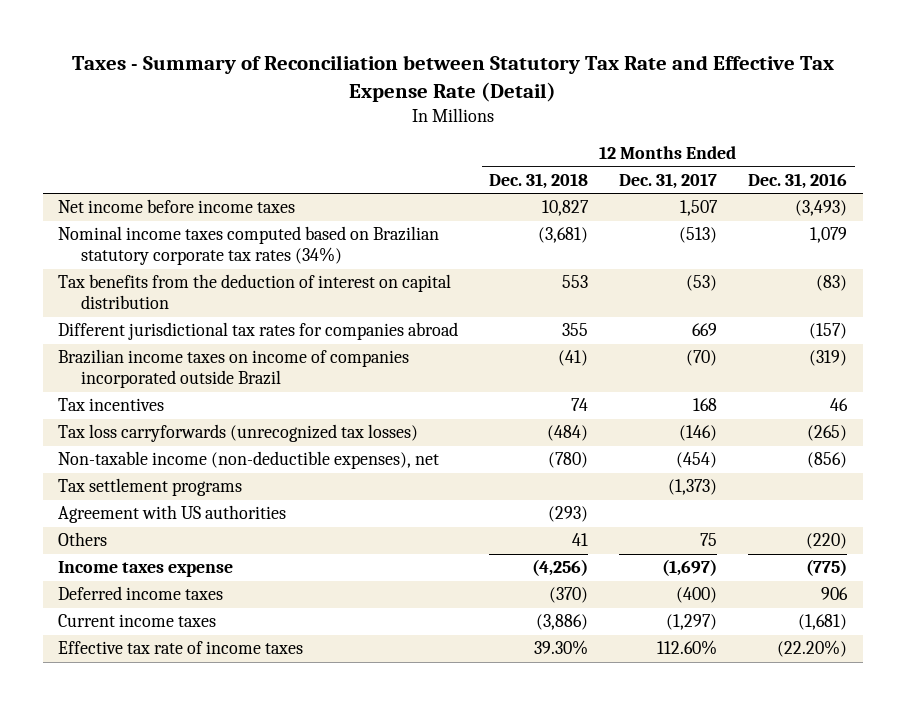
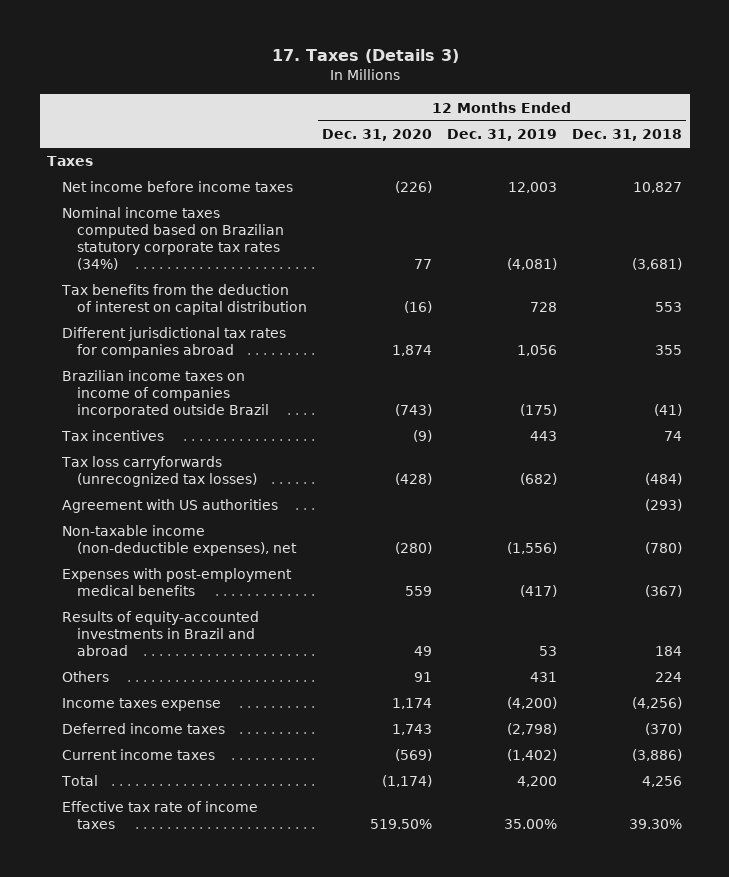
- Taxes - Summary of Reconciliation between Statutory Tax Rate and Effective Tax Expense Rate (Detail)
+ 17. Taxes (Details 3)
- | 12 Months Ended Dec. 31, 2018 | 12 Months Ended Dec. 31, 2017 | 12 Months Ended Dec. 31, 2016
+ | 12 Months Ended Dec. 31, 2020 | 12 Months Ended Dec. 31, 2019 | 12 Months Ended Dec. 31, 2018
+ Taxes
- Tax settlement programs | | (1,373) |
- Others | 41 | 75 | (220)
moved down: Non-taxable income (non-deductible expenses), net | (280) | (1,556) | (780)
+ Expenses with post-employment medical benefits | 559 | (417) | (367)
+ Results of equity-accounted investments in Brazil and abroad | 49 | 53 | 184
+ Others | 91 | 431 | 224
+ Total | (1,174) | 4,200 | 4,256

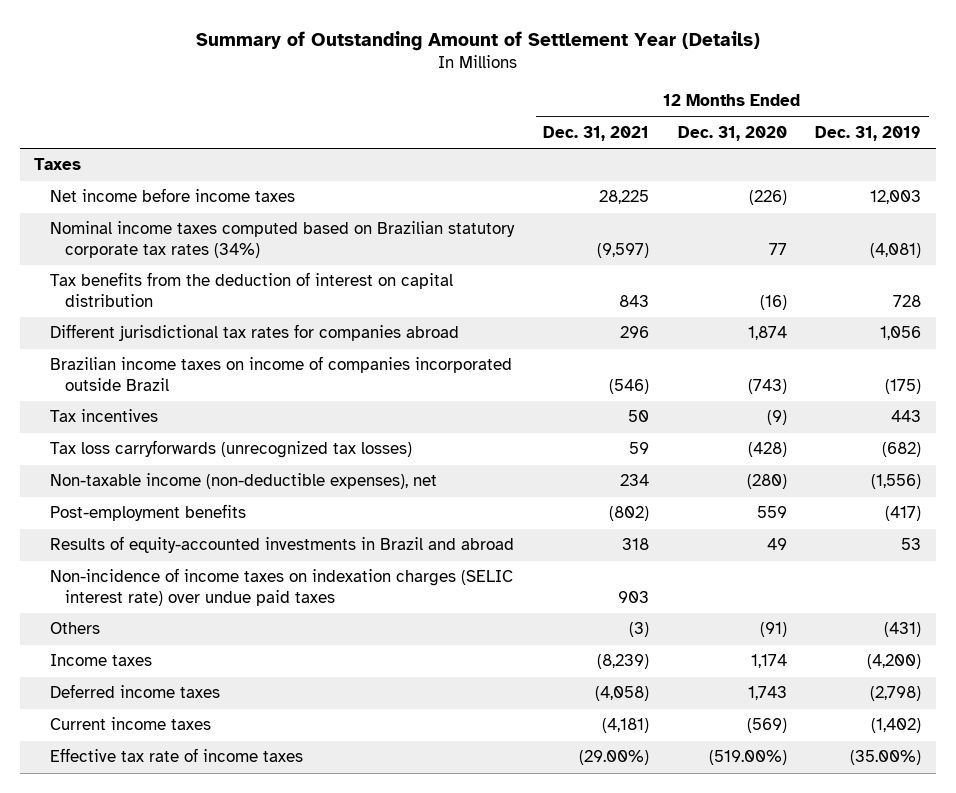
- 17. Taxes (Details 3)
+ Summary of Outstanding Amount of Settlement Year (Details)
- | 12 Months Ended Dec. 31, 2020 | 12 Months Ended Dec. 31, 2019 | 12 Months Ended Dec. 31, 2018
+ | 12 Months Ended Dec. 31, 2021 | 12 Months Ended Dec. 31, 2020 | 12 Months Ended Dec. 31, 2019
- Agreement with US authorities | | | (293)
- Expenses with post-employment medical benefits | 559 | (417) | (367)
+ Post-employment benefits | (802) | 559 | (417)
- Others | 91 | 431 | 224
- Income taxes expense | 1,174 | (4,200) | (4,256)
+ Non-incidence of income taxes on indexation charges (SELIC interest rate) over undue paid taxes | 903 | |
+ Others | (3) | (91) | (431)
+ Income taxes | (8,239) | 1,174 | (4,200)
- Total | (1,174) | 4,200 | 4,256
- Effective tax rate of income taxes | 519.50% | 35.00% | 39.30%
+ Effective tax rate of income taxes | (29.00%) | (519.00%) | (35.00%)

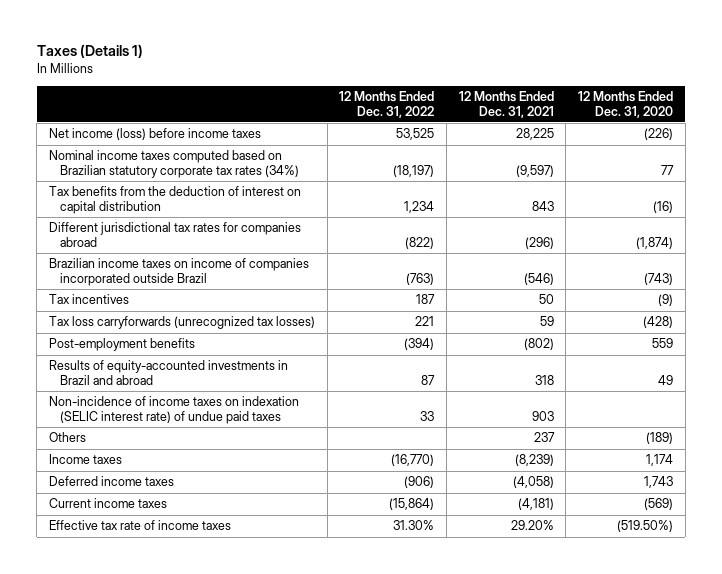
- Summary of Outstanding Amount of Settlement Year (Details)
+ Taxes (Details 1)
- | 12 Months Ended Dec. 31, 2021 | 12 Months Ended Dec. 31, 2020 | 12 Months Ended Dec. 31, 2019
+ | 12 Months Ended Dec. 31, 2022 | 12 Months Ended Dec. 31, 2021 | 12 Months Ended Dec. 31, 2020
- Taxes
- Net income before income taxes | 28,225 | (226) | 12,003
+ Net income (loss) before income taxes | 53,525 | 28,225 | (226)
- Different jurisdictional tax rates for companies abroad | 296 | 1,874 | 1,056
+ Different jurisdictional tax rates for companies abroad | (822) | (296) | (1,874)
- Non-taxable income (non-deductible expenses), net | 234 | (280) | (1,556)
- Non-incidence of income taxes on indexation charges (SELIC interest rate) over undue paid taxes | 903 | |
- Others | (3) | (91) | (431)
+ Non-incidence of income taxes on indexation (SELIC interest rate) of undue paid taxes | 33 | 903 |
+ Others | | 237 | (189)
- Effective tax rate of income taxes | (29.00%) | (519.00%) | (35.00%)
+ Effective tax rate of income taxes | 31.30% | 29.20% | (519.50%)

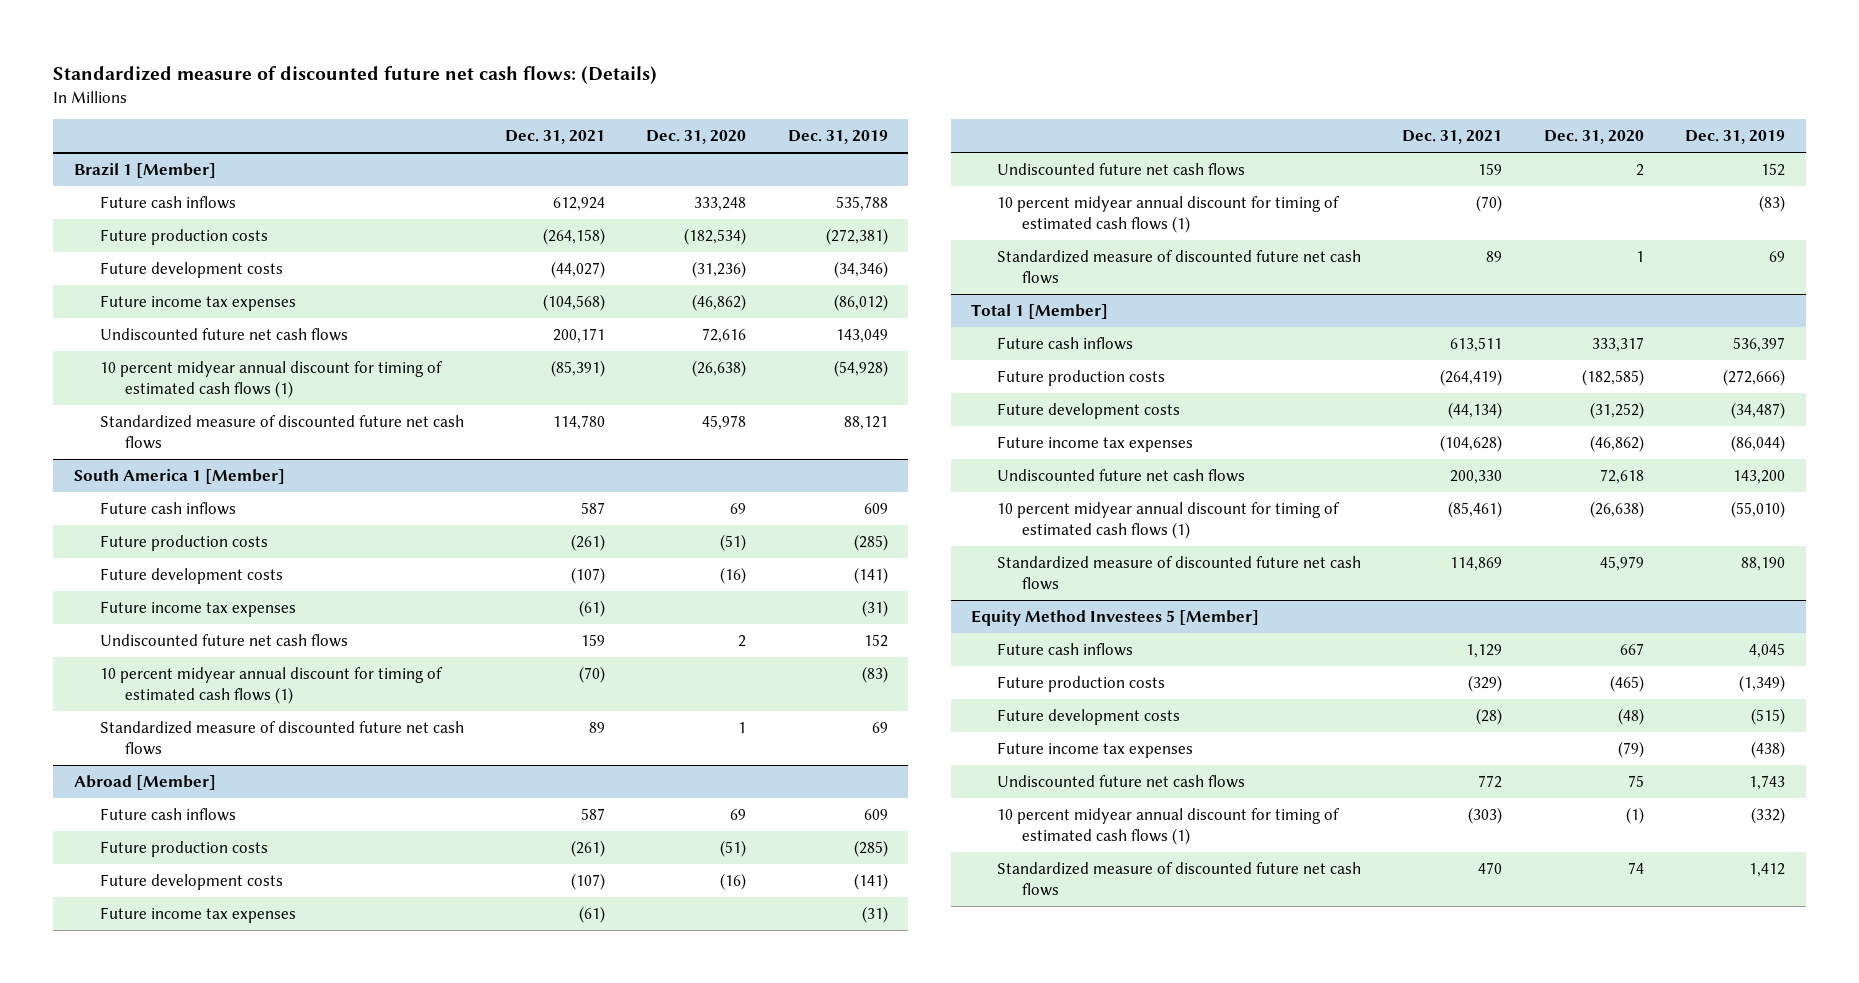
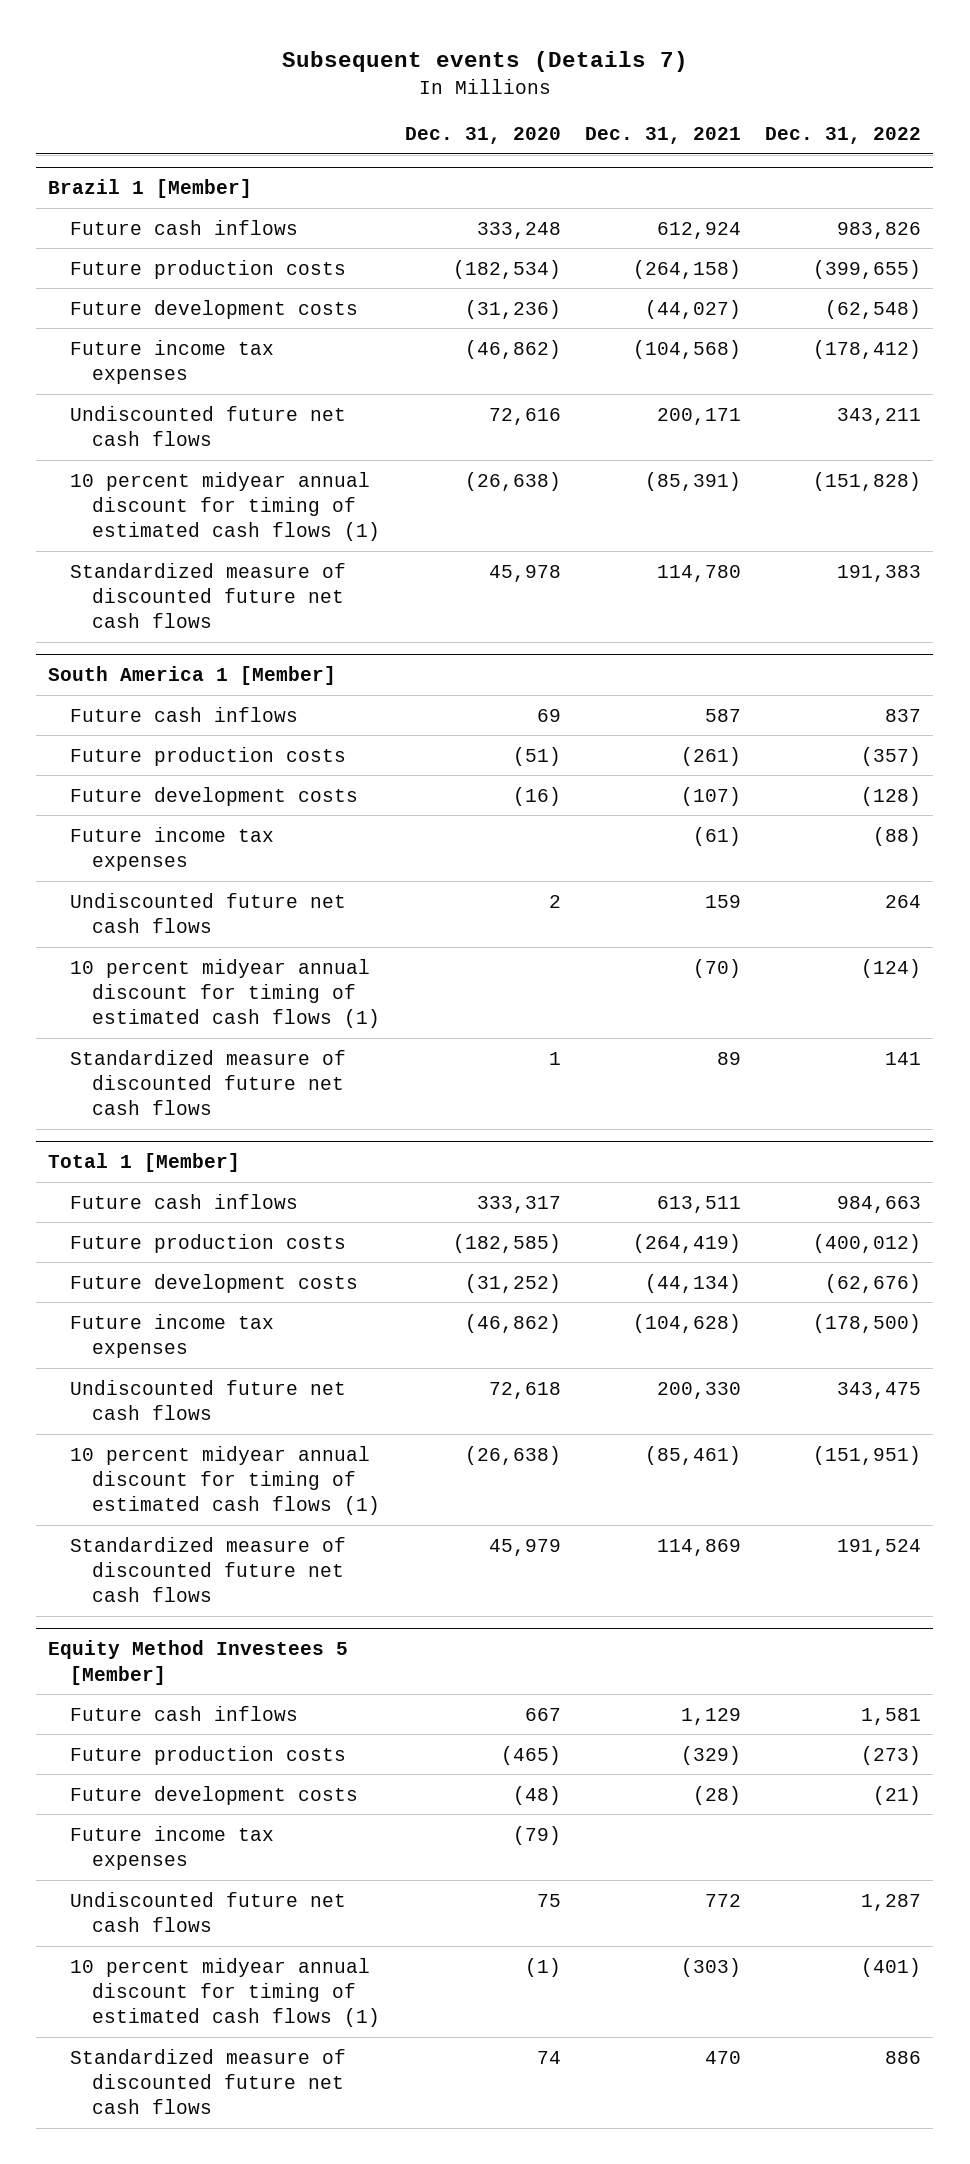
- Standardized measure of discounted future net cash flows: (Details)
+ Subsequent events (Details 7)
- | Dec. 31, 2021 | Dec. 31, 2020 | Dec. 31, 2019
+ | Dec. 31, 2020 | Dec. 31, 2021 | Dec. 31, 2022
- Abroad [Member]
- Future cash inflows | 587 | 69 | 609
- Future production costs | (261) | (51) | (285)
- Future development costs | (107) | (16) | (141)
- Future income tax expenses | (61) | | (31)
- Undiscounted future net cash flows | 159 | 2 | 152
- 10 percent midyear annual discount for timing of estimated cash flows (1) | (70) | | (83)
- Standardized measure of discounted future net cash flows | 89 | 1 | 69

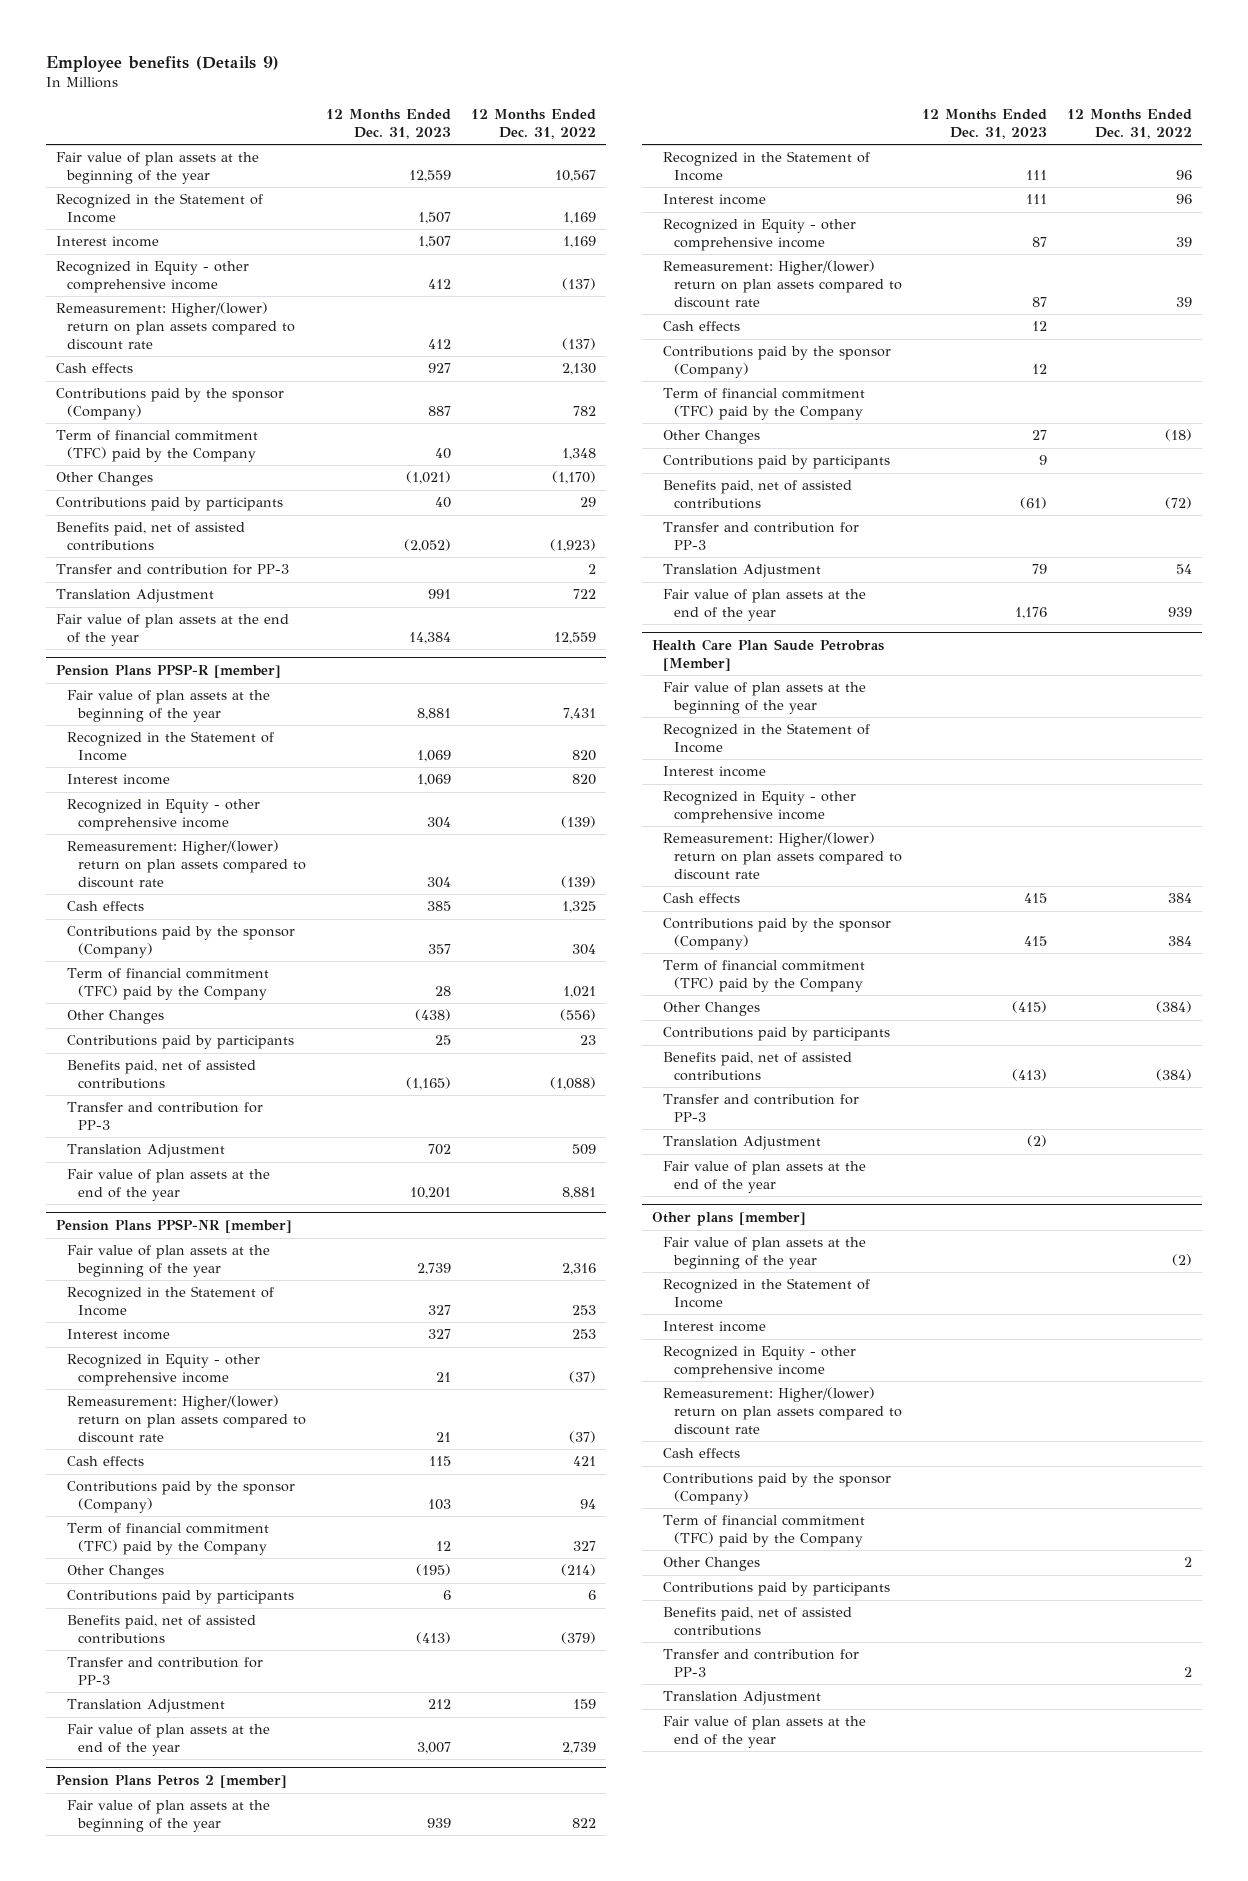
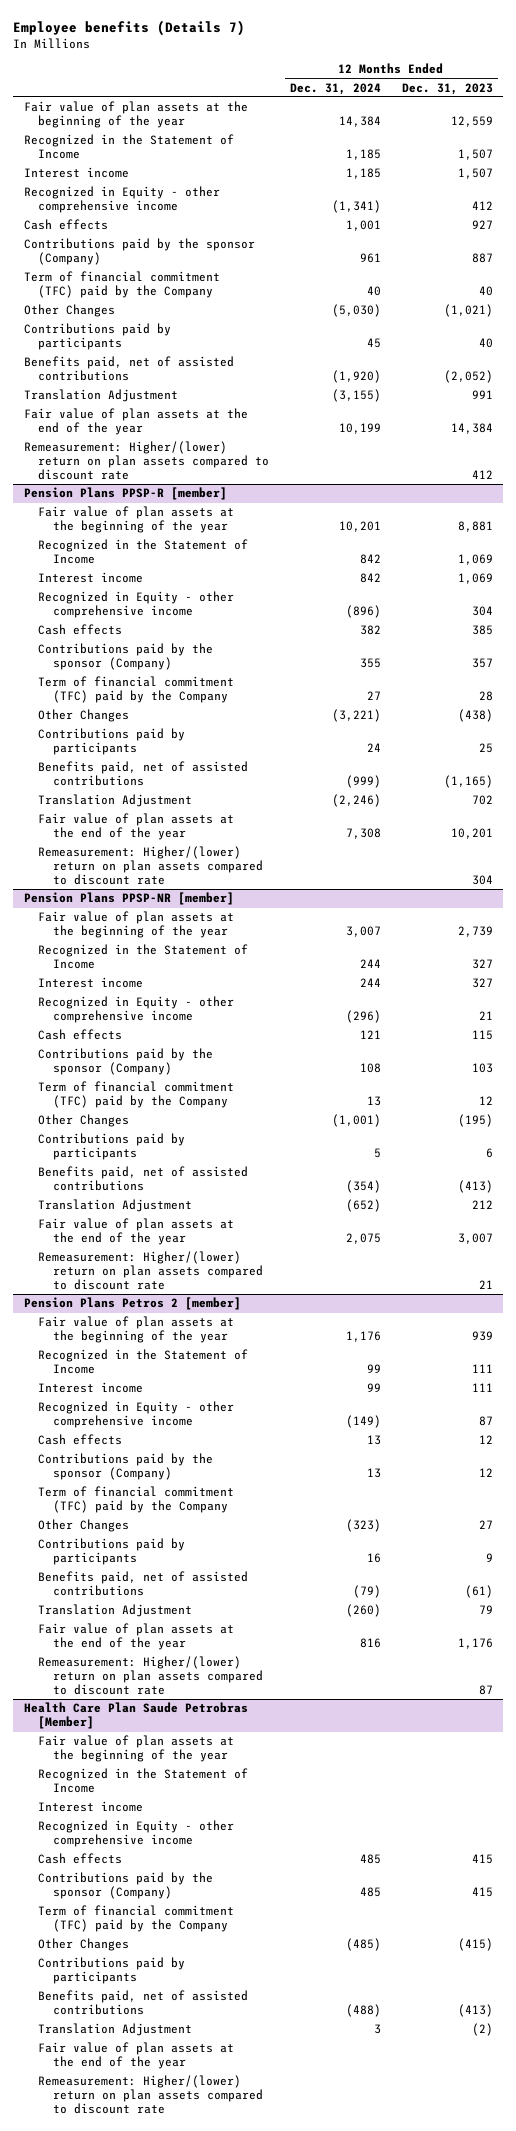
- Employee benefits (Details 9)
+ Employee benefits (Details 7)
- | 12 Months Ended Dec. 31, 2023 | 12 Months Ended Dec. 31, 2022
+ | 12 Months Ended Dec. 31, 2024 | 12 Months Ended Dec. 31, 2023
- Transfer and contribution for PP-3 | | 2
moved down: Remeasurement: Higher/(lower) return on plan assets compared to discount rate | | 412
@ Pension Plans PPSP-R [member]
- Transfer and contribution for PP-3
moved down: Remeasurement: Higher/(lower) return on plan assets compared to discount rate | | 304
@ Pension Plans PPSP-NR [member]
- Transfer and contribution for PP-3
moved down: Remeasurement: Higher/(lower) return on plan assets compared to discount rate | | 21
@ Pension Plans Petros 2 [member]
- Transfer and contribution for PP-3
moved down: Remeasurement: Higher/(lower) return on plan assets compared to discount rate | | 87
@ Health Care Plan Saude Petrobras [Member]
- Remeasurement: Higher/(lower) return on plan assets compared to discount rate
- Transfer and contribution for PP-3
- Other plans [member]
- Fair value of plan assets at the beginning of the year | | (2)
- Recognized in the Statement of Income
- Interest income
- Recognized in Equity - other comprehensive income
- Cash effects
- Contributions paid by the sponsor (Company)
- Term of financial commitment (TFC) paid by the Company
- Other Changes | | 2
- Contributions paid by participants
- Benefits paid, net of assisted contributions
- Transfer and contribution for PP-3 | | 2
- Translation Adjustment
- Fair value of plan assets at the end of the year

